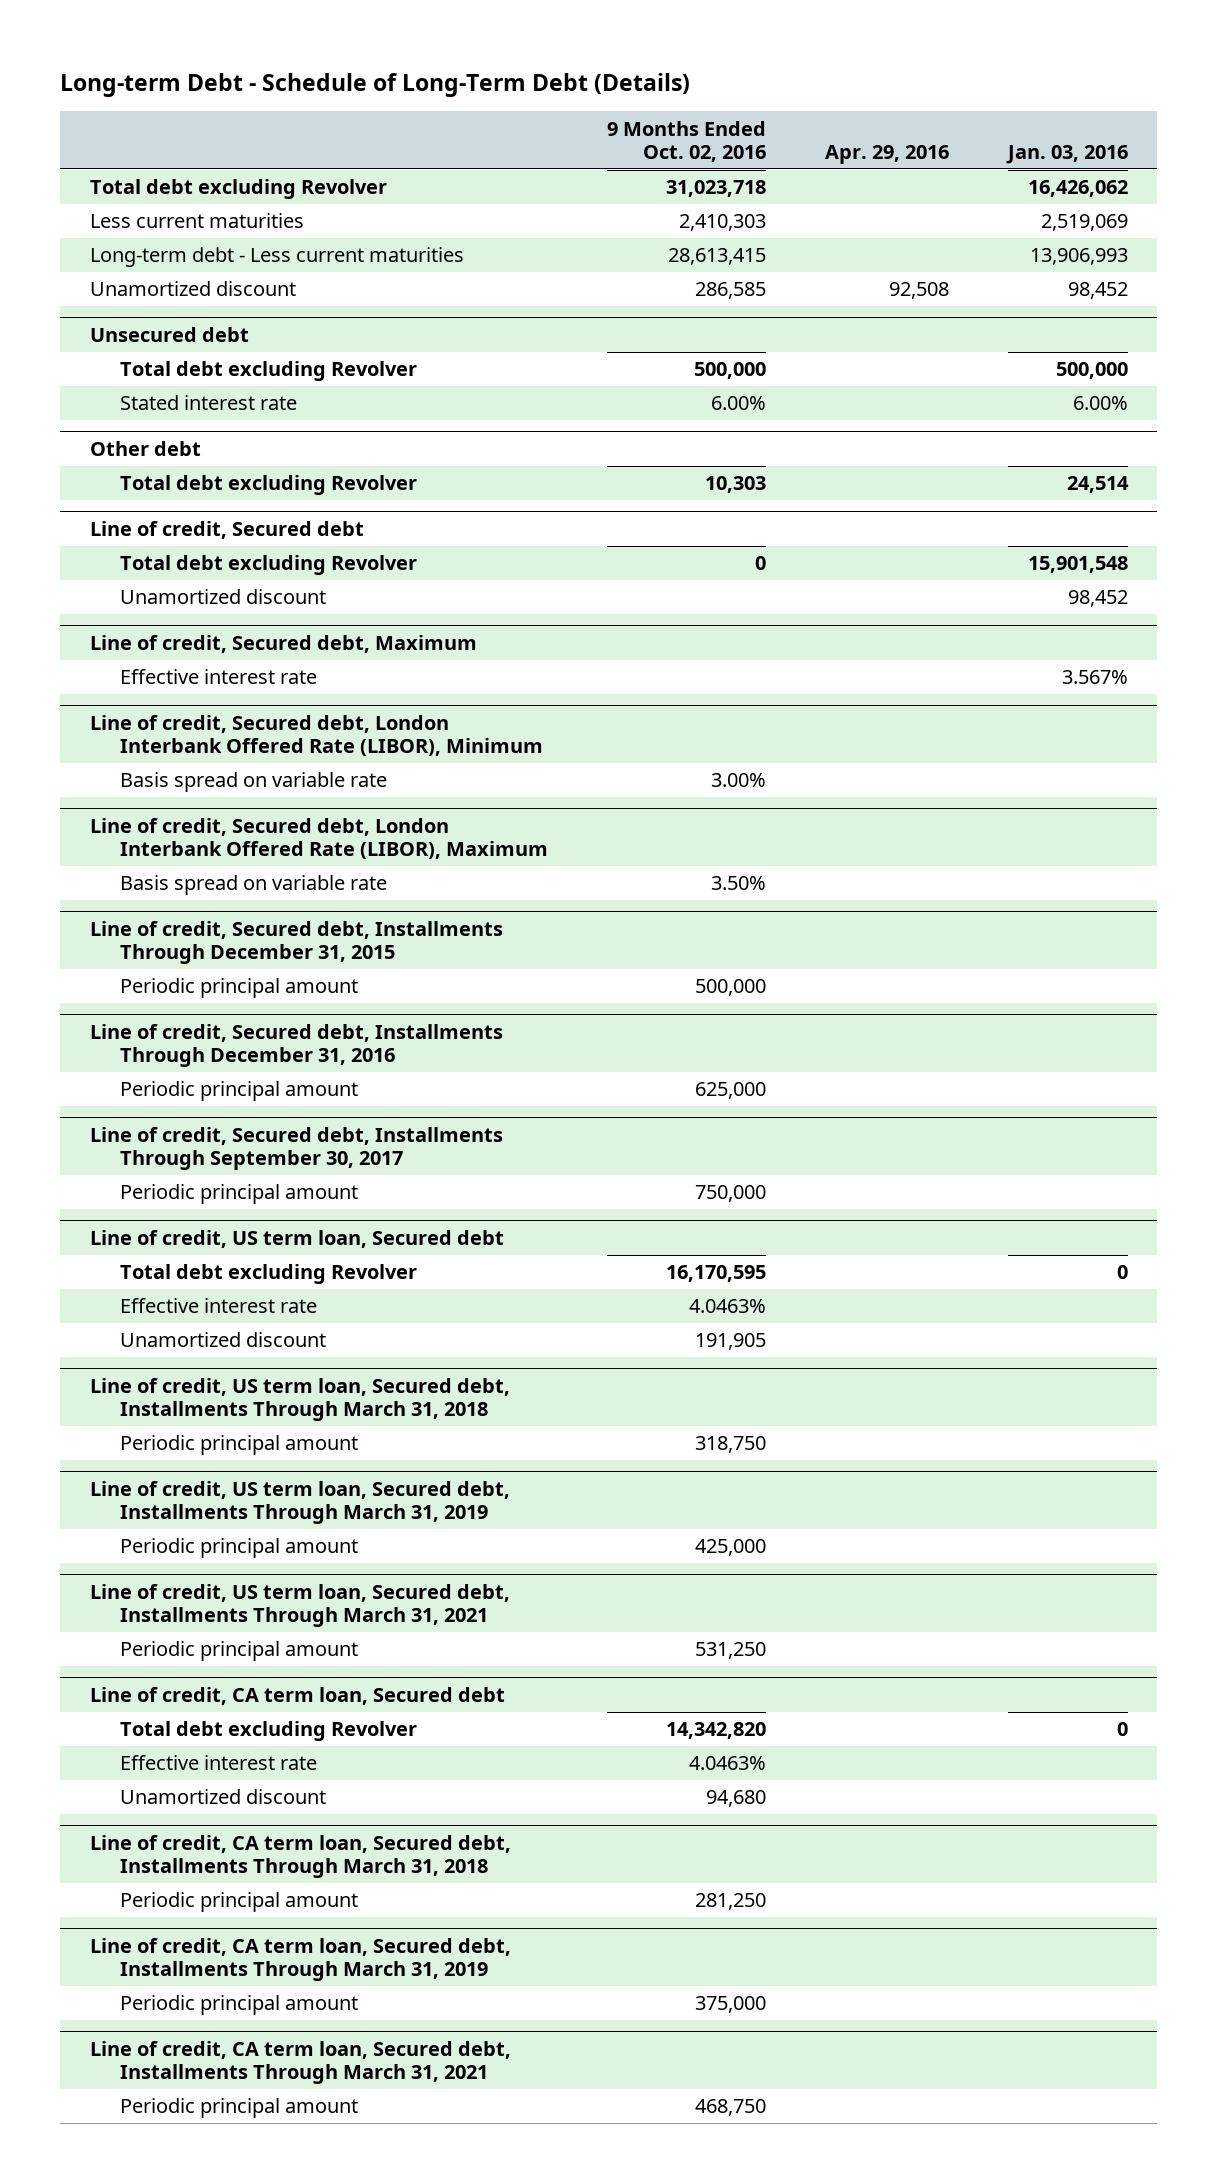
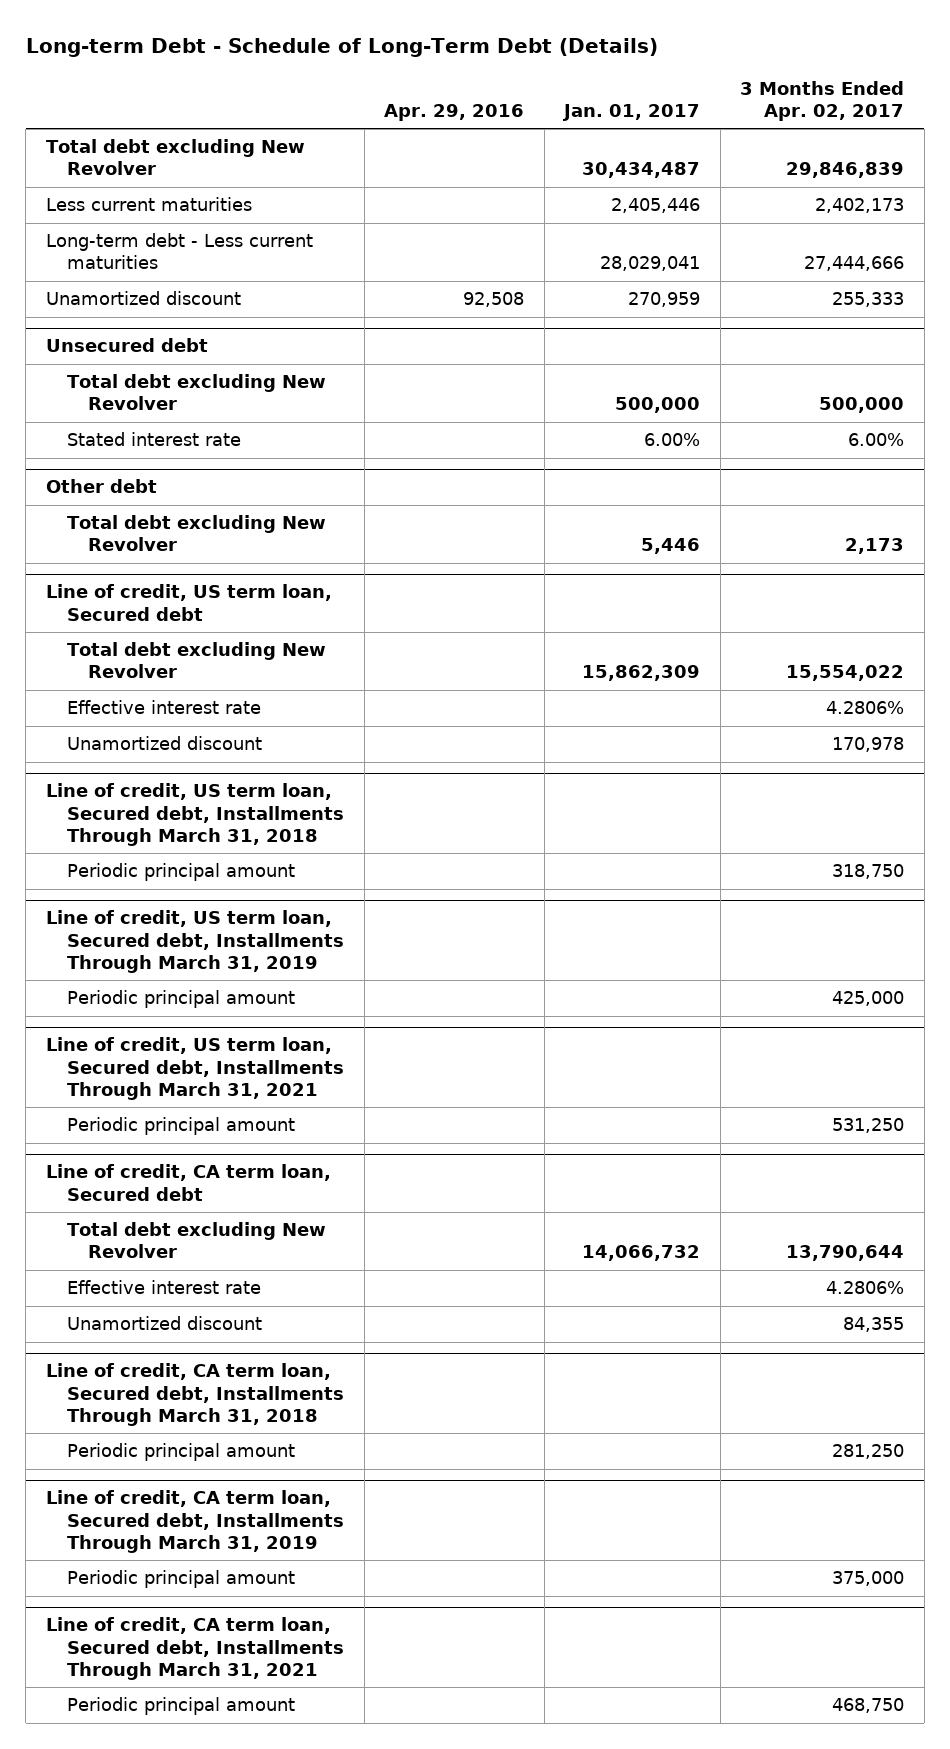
- | 9 Months Ended Oct. 02, 2016 | Apr. 29, 2016 | Jan. 03, 2016
+ | Apr. 29, 2016 | Jan. 01, 2017 | 3 Months Ended Apr. 02, 2017
- Total debt excluding Revolver | 31,023,718 | | 16,426,062
+ Total debt excluding New Revolver | | 30,434,487 | 29,846,839
@ Unsecured debt
- Total debt excluding Revolver | 500,000 | | 500,000
+ Total debt excluding New Revolver | | 500,000 | 500,000
@ Other debt
- Total debt excluding Revolver | 10,303 | | 24,514
- Line of credit, Secured debt
- Total debt excluding Revolver | 0 | | 15,901,548
- Unamortized discount | | | 98,452
- Line of credit, Secured debt, Maximum
- Effective interest rate | | | 3.567%
- Line of credit, Secured debt, London Interbank Offered Rate (LIBOR), Minimum
- Basis spread on variable rate | 3.00% | |
- Line of credit, Secured debt, London Interbank Offered Rate (LIBOR), Maximum
- Basis spread on variable rate | 3.50% | |
- Line of credit, Secured debt, Installments Through December 31, 2015
- Periodic principal amount | 500,000 | |
- Line of credit, Secured debt, Installments Through December 31, 2016
- Periodic principal amount | 625,000 | |
- Line of credit, Secured debt, Installments Through September 30, 2017
- Periodic principal amount | 750,000 | |
@ Other debt
+ Total debt excluding New Revolver | | 5,446 | 2,173
@ Line of credit, US term loan, Secured debt
- Total debt excluding Revolver | 16,170,595 | | 0
+ Total debt excluding New Revolver | | 15,862,309 | 15,554,022
@ Line of credit, CA term loan, Secured debt
- Total debt excluding Revolver | 14,342,820 | | 0
+ Total debt excluding New Revolver | | 14,066,732 | 13,790,644

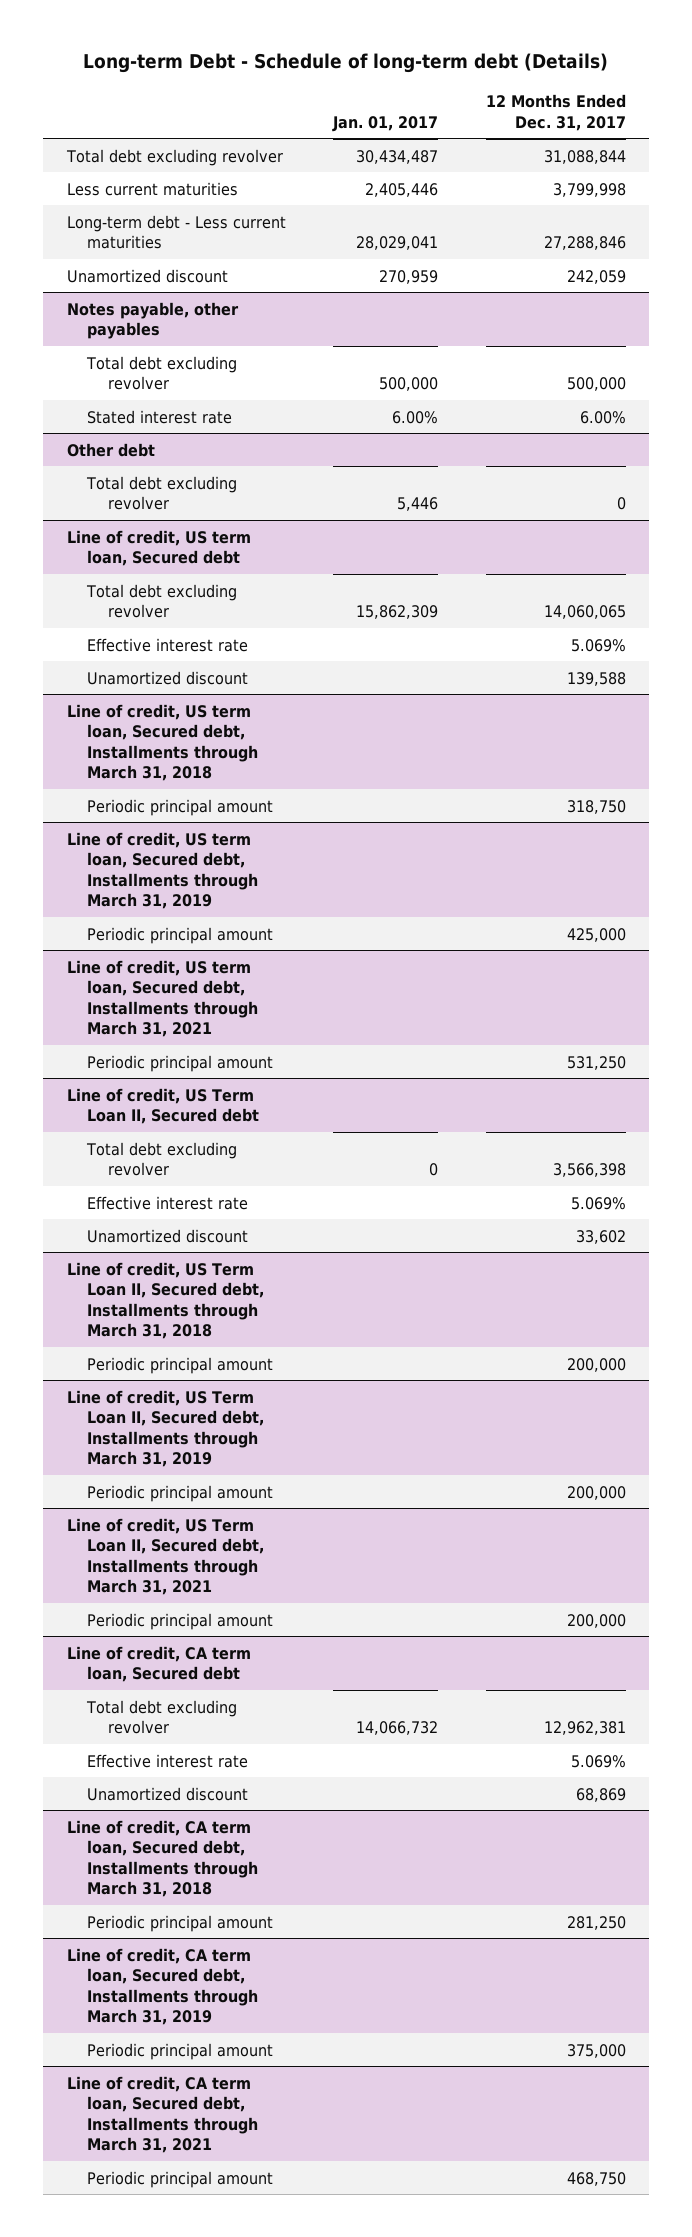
- Long-term Debt - Schedule of Long-Term Debt (Details)
+ Long-term Debt - Schedule of long-term debt (Details)
- | Apr. 29, 2016 | Jan. 01, 2017 | 3 Months Ended Apr. 02, 2017
+ | Jan. 01, 2017 | 12 Months Ended Dec. 31, 2017
- Total debt excluding New Revolver | | 30,434,487 | 29,846,839
+ Total debt excluding revolver | 30,434,487 | 31,088,844
- Unsecured debt
- Total debt excluding New Revolver | | 500,000 | 500,000
+ Notes payable, other payables
+ Total debt excluding revolver | 500,000 | 500,000
@ Other debt
- Total debt excluding New Revolver | | 5,446 | 2,173
+ Total debt excluding revolver | 5,446 | 0
@ Line of credit, US term loan, Secured debt
- Total debt excluding New Revolver | | 15,862,309 | 15,554,022
+ Total debt excluding revolver | 15,862,309 | 14,060,065
- Line of credit, US term loan, Secured debt, Installments Through March 31, 2018
+ Line of credit, US term loan, Secured debt, Installments through March 31, 2018
- Line of credit, US term loan, Secured debt, Installments Through March 31, 2019
+ Line of credit, US term loan, Secured debt, Installments through March 31, 2019
- Line of credit, US term loan, Secured debt, Installments Through March 31, 2021
+ Line of credit, US term loan, Secured debt, Installments through March 31, 2021
+ Line of credit, US Term Loan II, Secured debt
+ Total debt excluding revolver | 0 | 3,566,398
+ Effective interest rate | | 5.069%
+ Unamortized discount | | 33,602
+ Line of credit, US Term Loan II, Secured debt, Installments through March 31, 2018
+ Periodic principal amount | | 200,000
+ Line of credit, US Term Loan II, Secured debt, Installments through March 31, 2019
+ Periodic principal amount | | 200,000
+ Line of credit, US Term Loan II, Secured debt, Installments through March 31, 2021
+ Periodic principal amount | | 200,000
@ Line of credit, CA term loan, Secured debt
- Total debt excluding New Revolver | | 14,066,732 | 13,790,644
+ Total debt excluding revolver | 14,066,732 | 12,962,381
- Line of credit, CA term loan, Secured debt, Installments Through March 31, 2018
+ Line of credit, CA term loan, Secured debt, Installments through March 31, 2018
- Line of credit, CA term loan, Secured debt, Installments Through March 31, 2019
+ Line of credit, CA term loan, Secured debt, Installments through March 31, 2019
- Line of credit, CA term loan, Secured debt, Installments Through March 31, 2021
+ Line of credit, CA term loan, Secured debt, Installments through March 31, 2021

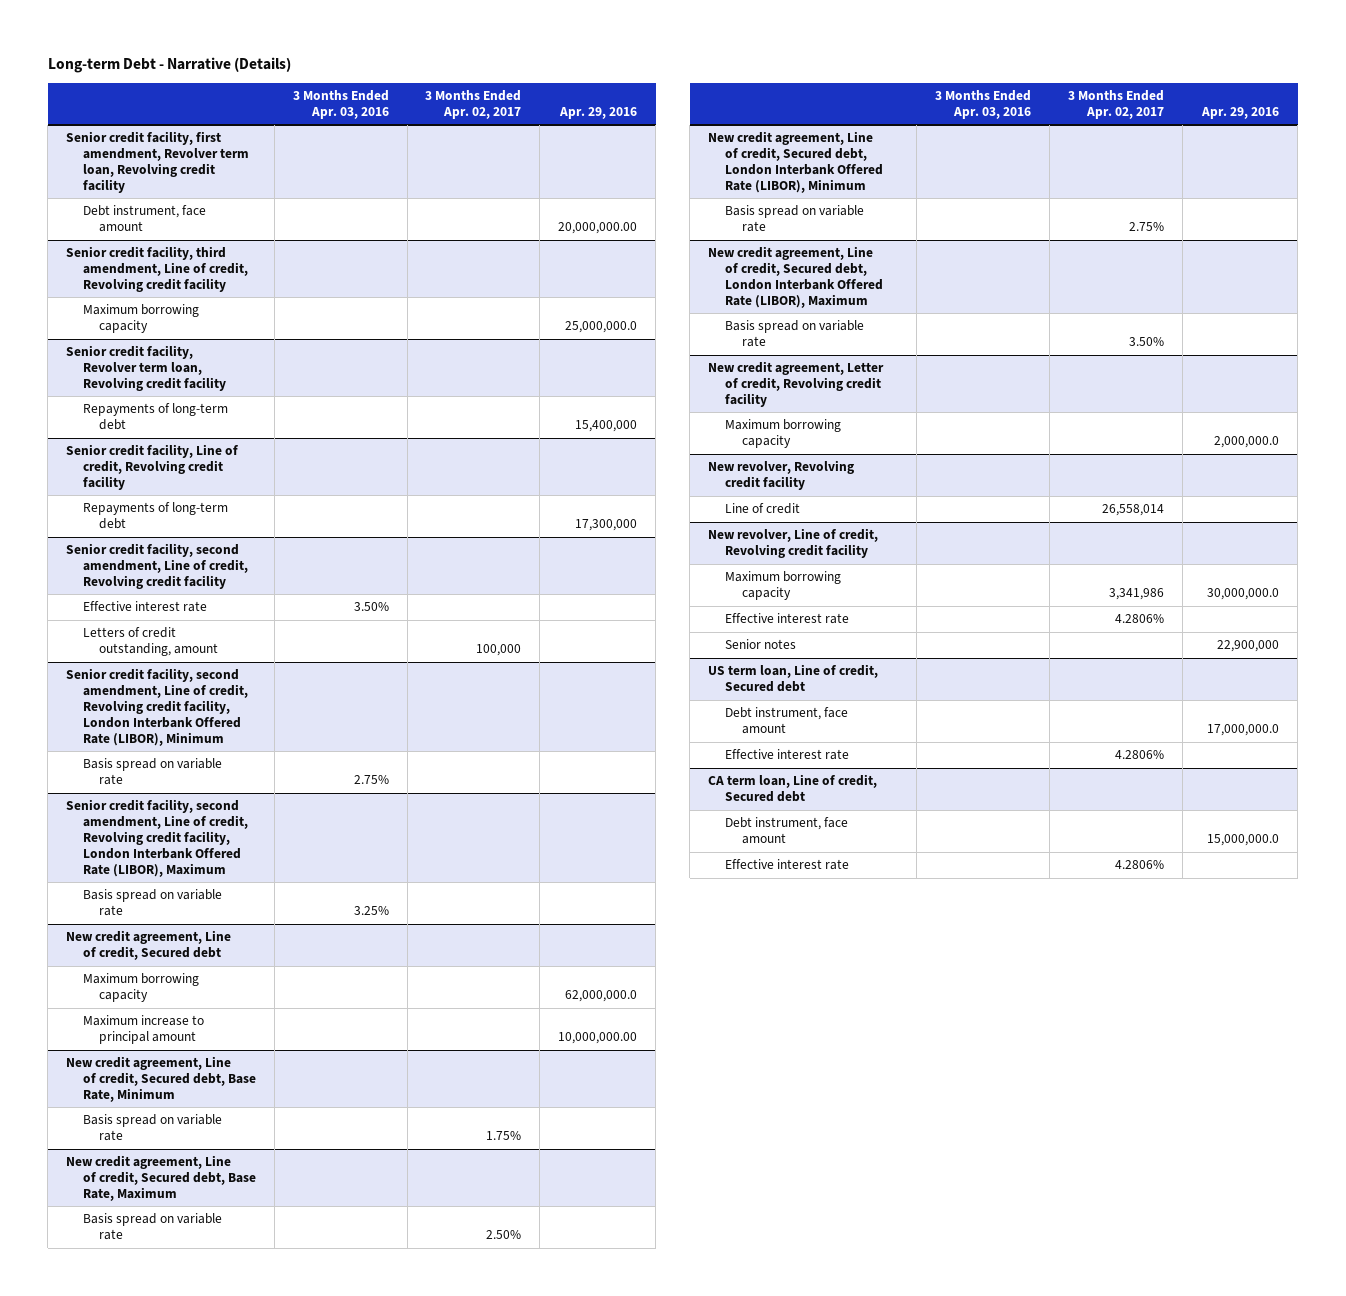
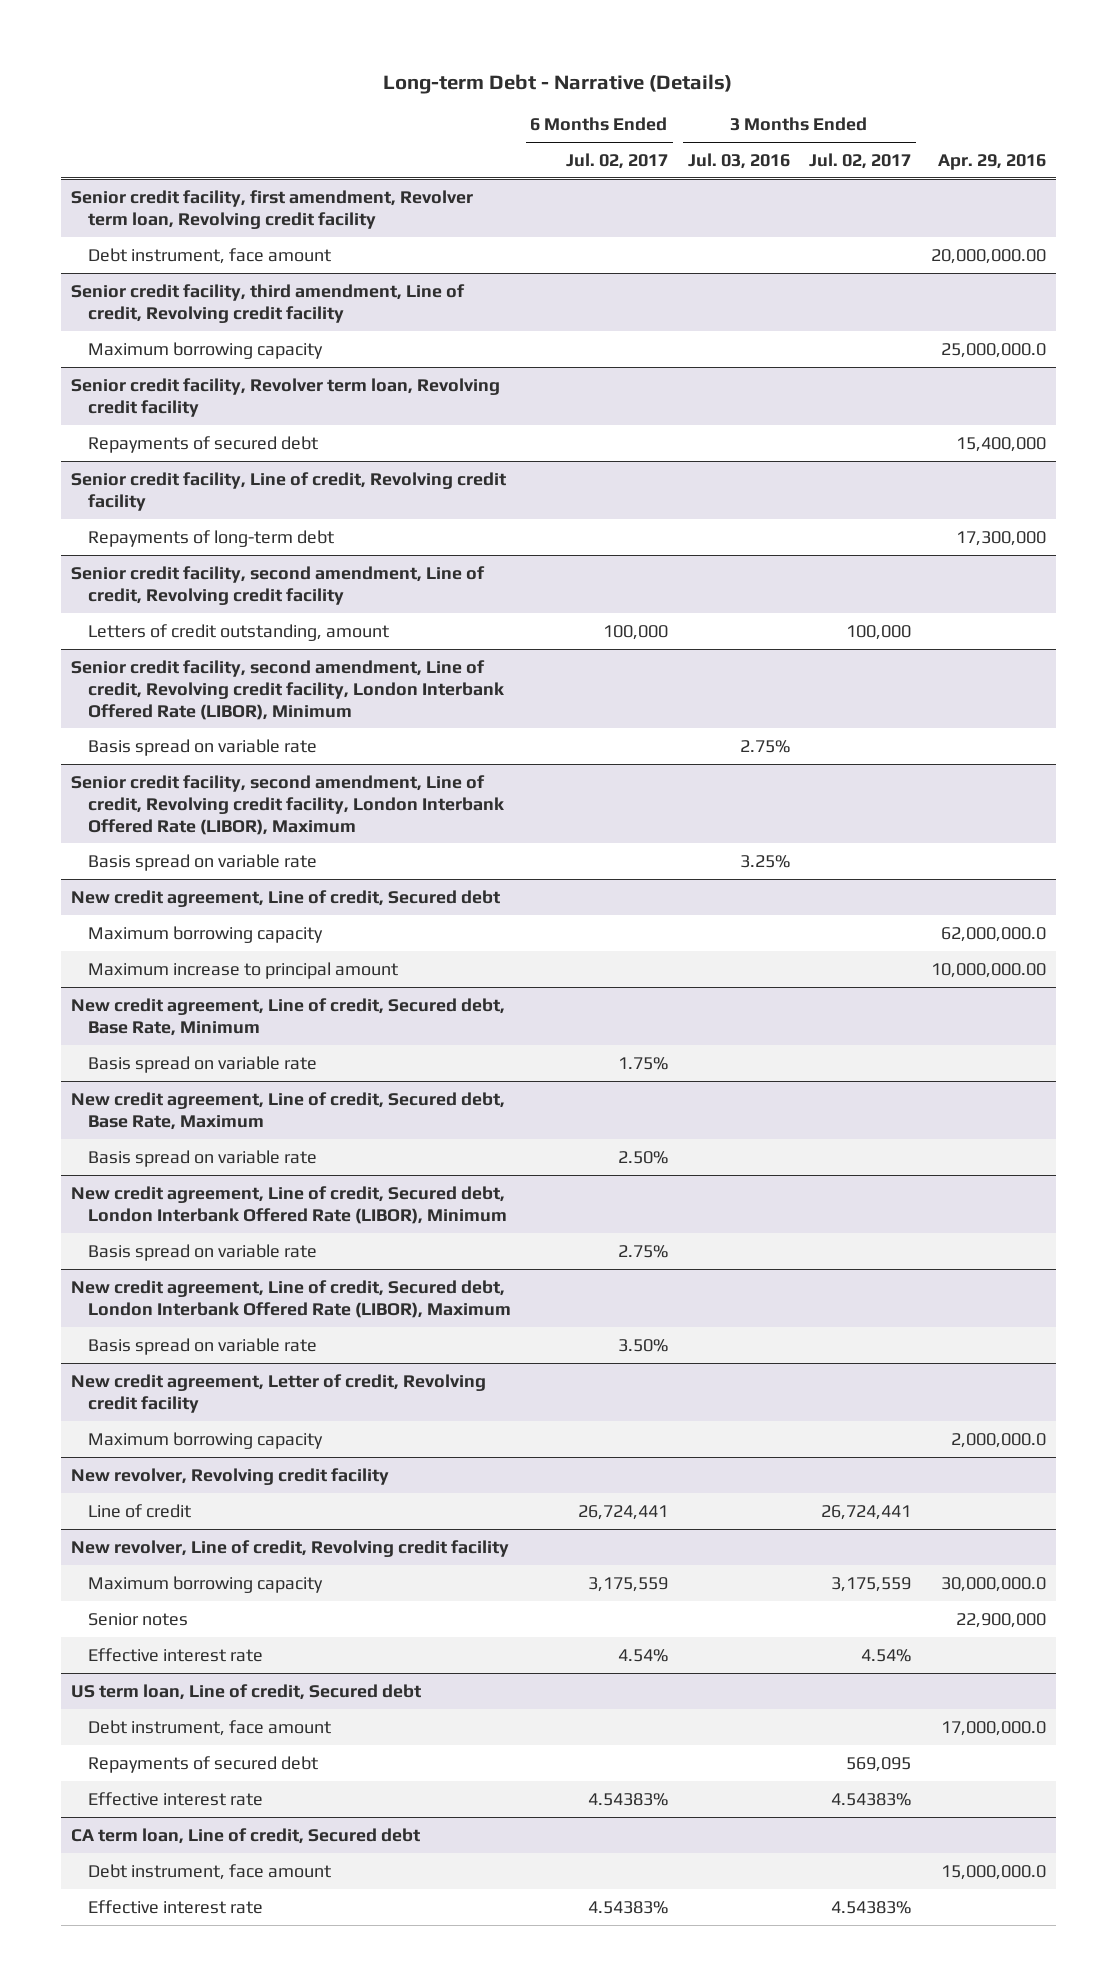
- | 3 Months Ended Apr. 03, 2016 | 3 Months Ended Apr. 02, 2017 | Apr. 29, 2016
+ | 6 Months Ended Jul. 02, 2017 | 3 Months Ended Jul. 03, 2016 | 3 Months Ended Jul. 02, 2017 | Apr. 29, 2016
@ Senior credit facility, Revolver term loan, Revolving credit facility
- Repayments of long-term debt | | | 15,400,000
+ Repayments of secured debt | | | | 15,400,000
@ Senior credit facility, second amendment, Line of credit, Revolving credit facility
- Effective interest rate | 3.50% | |
@ New revolver, Line of credit, Revolving credit facility
moved down: Effective interest rate | 4.54% | | 4.54% |
@ US term loan, Line of credit, Secured debt
+ Repayments of secured debt | | | 569,095 |

